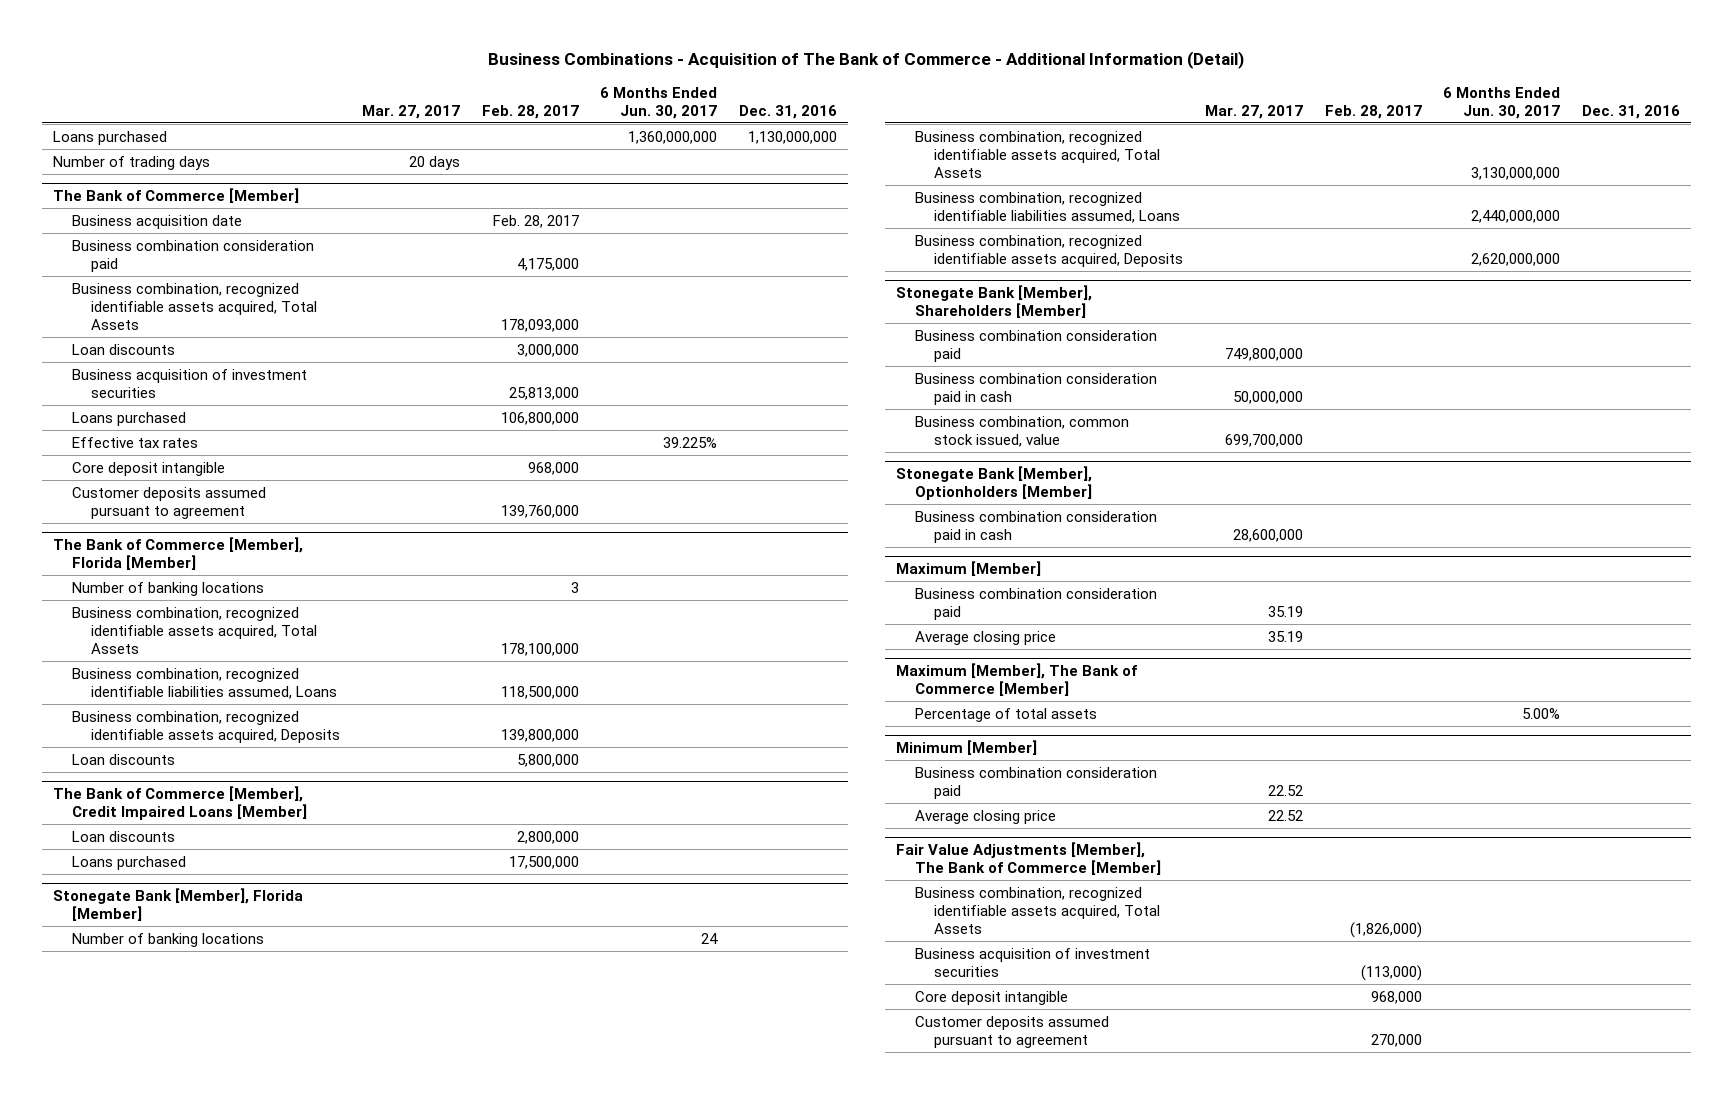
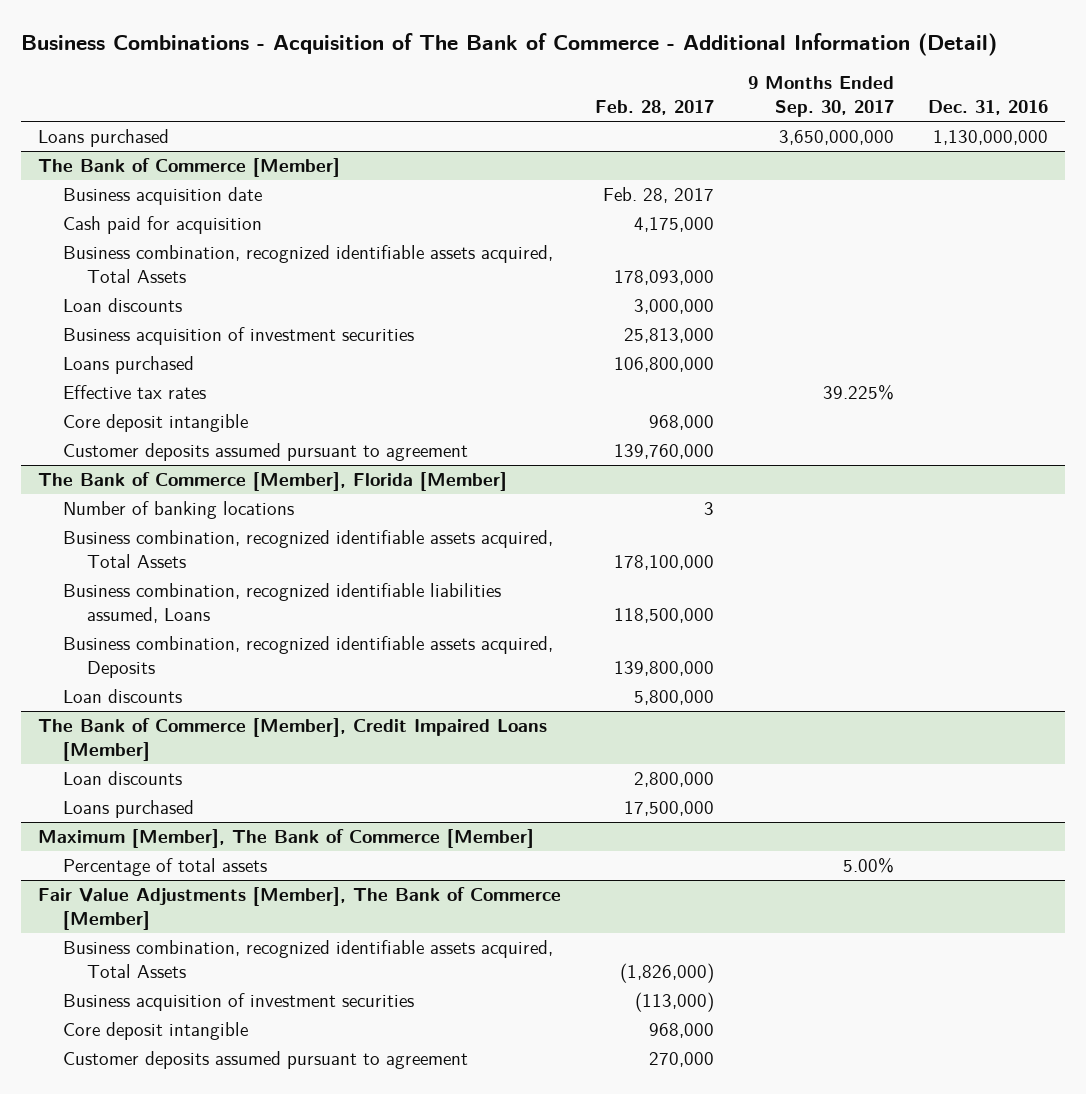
- | Mar. 27, 2017 | Feb. 28, 2017 | 6 Months Ended Jun. 30, 2017 | Dec. 31, 2016
+ | Feb. 28, 2017 | 9 Months Ended Sep. 30, 2017 | Dec. 31, 2016
- Number of trading days | 20 days | | |
@ The Bank of Commerce [Member]
- Business combination consideration paid | | 4,175,000 | |
+ Cash paid for acquisition | 4,175,000 | |
- Stonegate Bank [Member], Florida [Member]
- Number of banking locations | | | 24 |
- Business combination, recognized identifiable assets acquired, Total Assets | | | 3,130,000,000 |
- Business combination, recognized identifiable liabilities assumed, Loans | | | 2,440,000,000 |
- Business combination, recognized identifiable assets acquired, Deposits | | | 2,620,000,000 |
- Stonegate Bank [Member], Shareholders [Member]
- Business combination consideration paid | 749,800,000 | | |
- Business combination consideration paid in cash | 50,000,000 | | |
- Business combination, common stock issued, value | 699,700,000 | | |
- Stonegate Bank [Member], Optionholders [Member]
- Business combination consideration paid in cash | 28,600,000 | | |
- Maximum [Member]
- Business combination consideration paid | 35.19 | | |
- Average closing price | 35.19 | | |
- Minimum [Member]
- Business combination consideration paid | 22.52 | | |
- Average closing price | 22.52 | | |

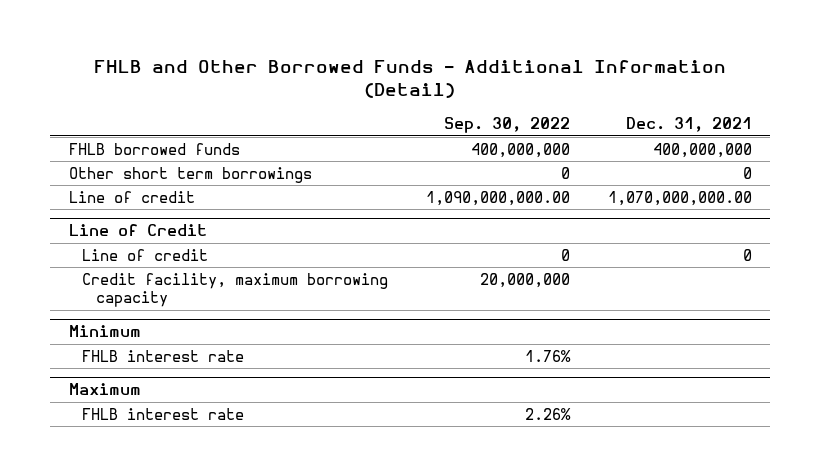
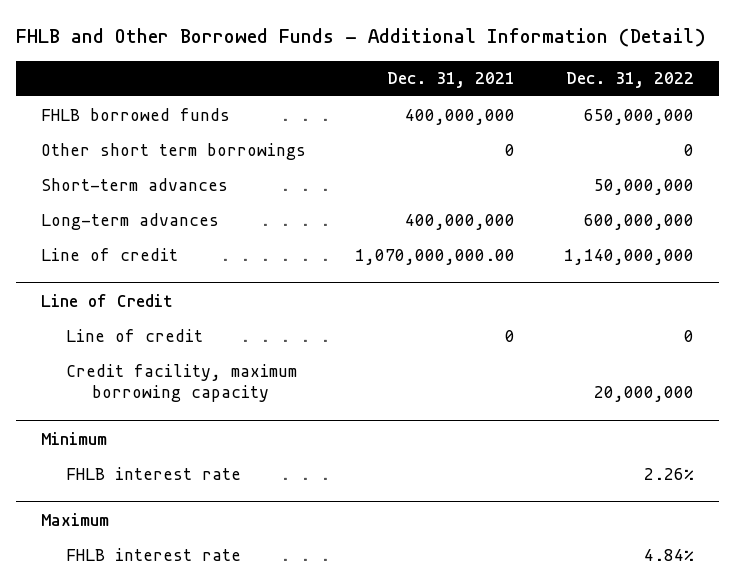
- | Sep. 30, 2022 | Dec. 31, 2021
+ | Dec. 31, 2021 | Dec. 31, 2022
+ Short-term advances | | 50,000,000
+ Long-term advances | 400,000,000 | 600,000,000

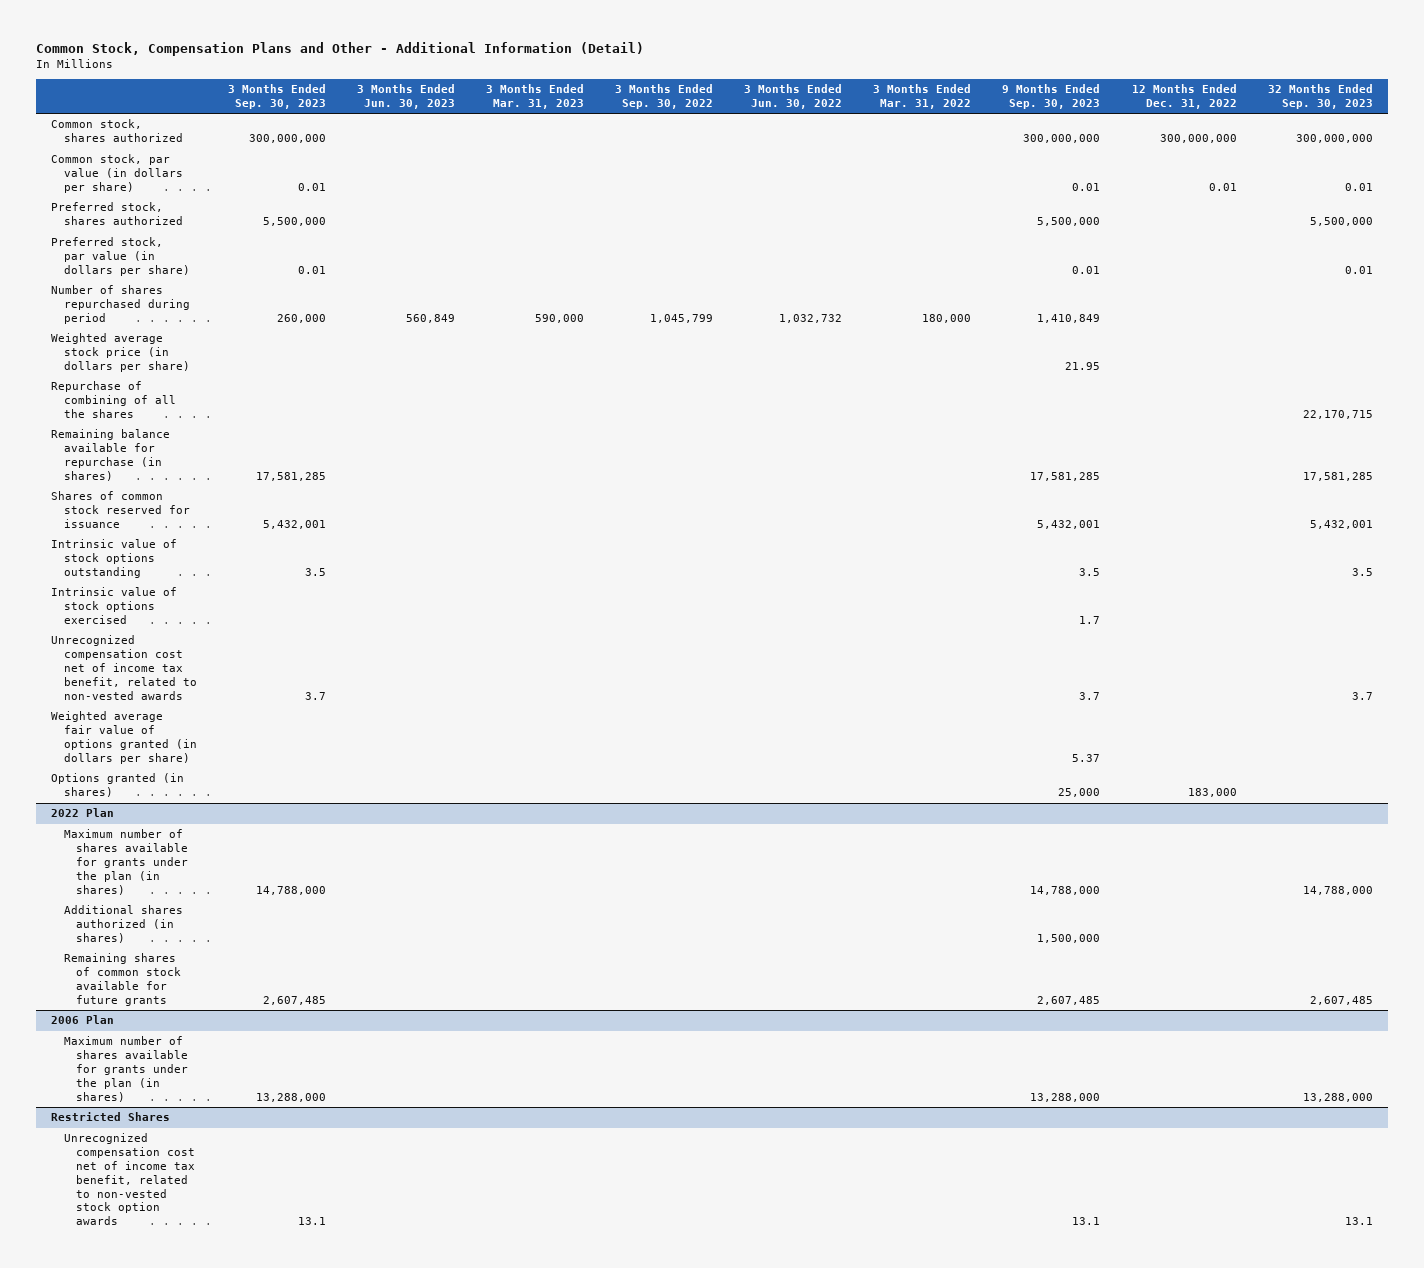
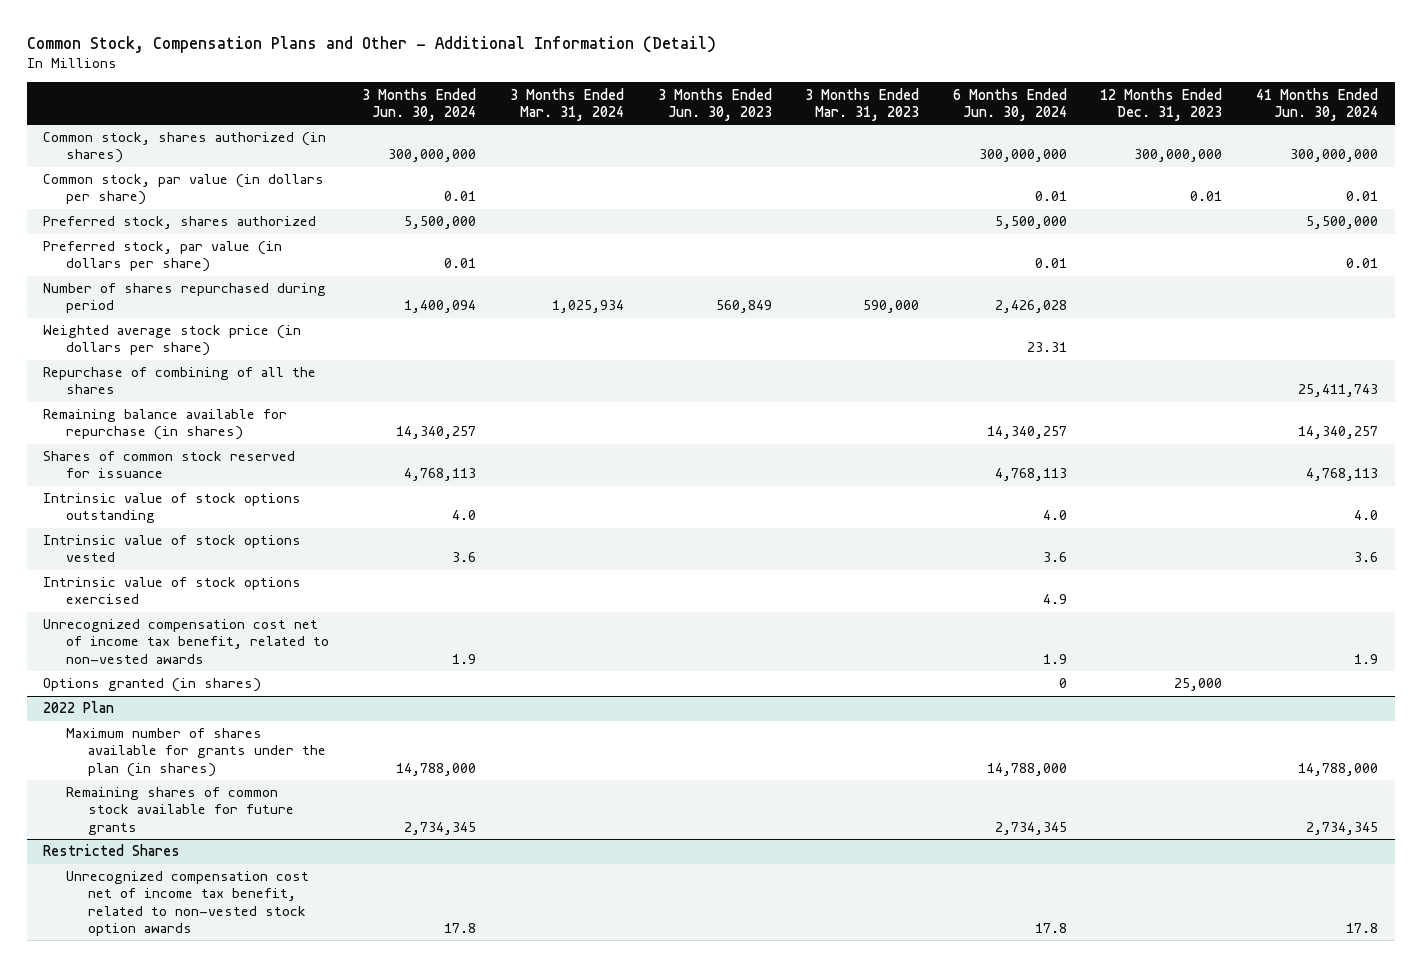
- | 3 Months Ended Sep. 30, 2023 | 3 Months Ended Jun. 30, 2023 | 3 Months Ended Mar. 31, 2023 | 3 Months Ended Sep. 30, 2022 | 3 Months Ended Jun. 30, 2022 | 3 Months Ended Mar. 31, 2022 | 9 Months Ended Sep. 30, 2023 | 12 Months Ended Dec. 31, 2022 | 32 Months Ended Sep. 30, 2023
+ | 3 Months Ended Jun. 30, 2024 | 3 Months Ended Mar. 31, 2024 | 3 Months Ended Jun. 30, 2023 | 3 Months Ended Mar. 31, 2023 | 6 Months Ended Jun. 30, 2024 | 12 Months Ended Dec. 31, 2023 | 41 Months Ended Jun. 30, 2024
- Common stock, shares authorized | 300,000,000 | | | | | | 300,000,000 | 300,000,000 | 300,000,000
+ Common stock, shares authorized (in shares) | 300,000,000 | | | | 300,000,000 | 300,000,000 | 300,000,000
+ Intrinsic value of stock options vested | 3.6 | | | | 3.6 | | 3.6
- Weighted average fair value of options granted (in dollars per share) | | | | | | | 5.37 | |
@ 2022 Plan
- Additional shares authorized (in shares) | | | | | | | 1,500,000 | |
- 2006 Plan
- Maximum number of shares available for grants under the plan (in shares) | 13,288,000 | | | | | | 13,288,000 | | 13,288,000

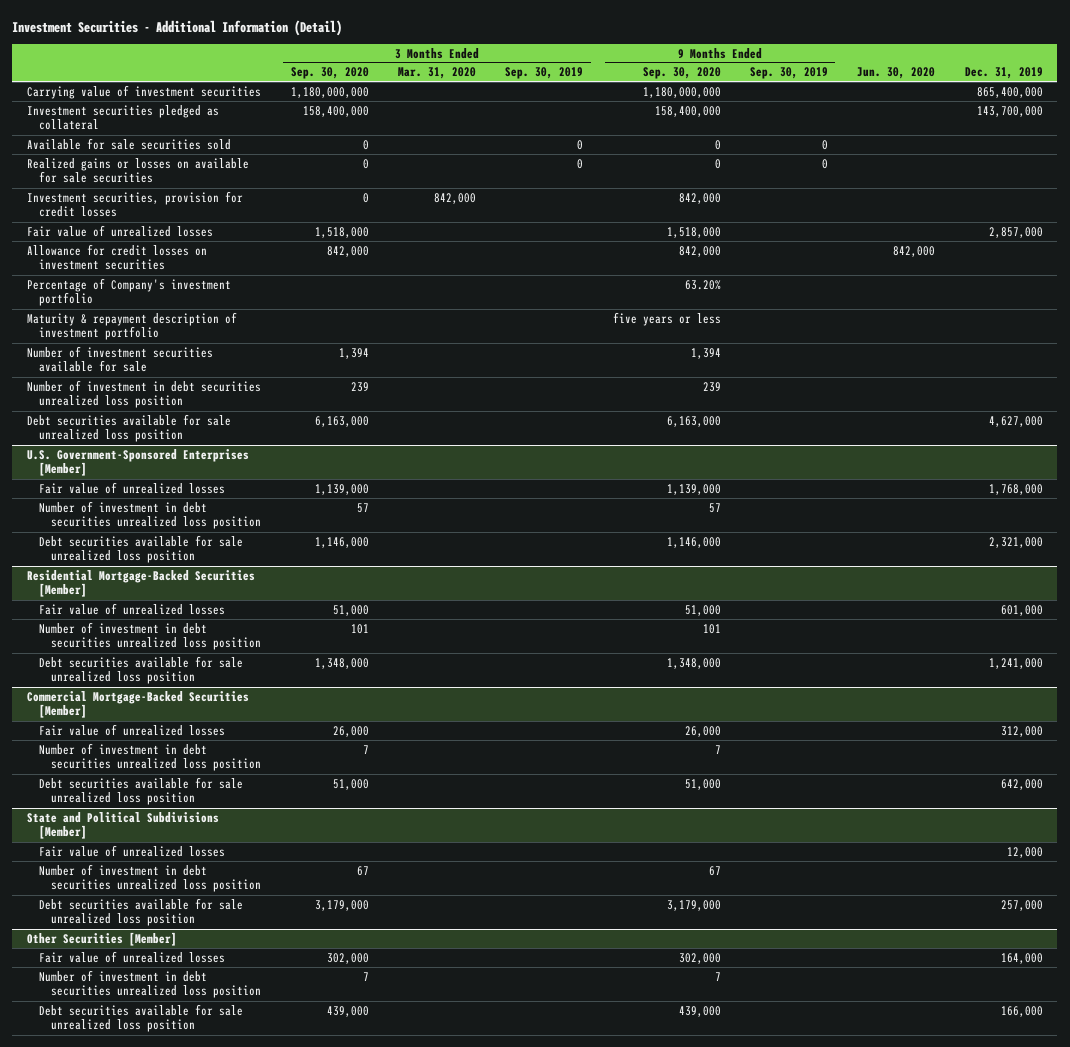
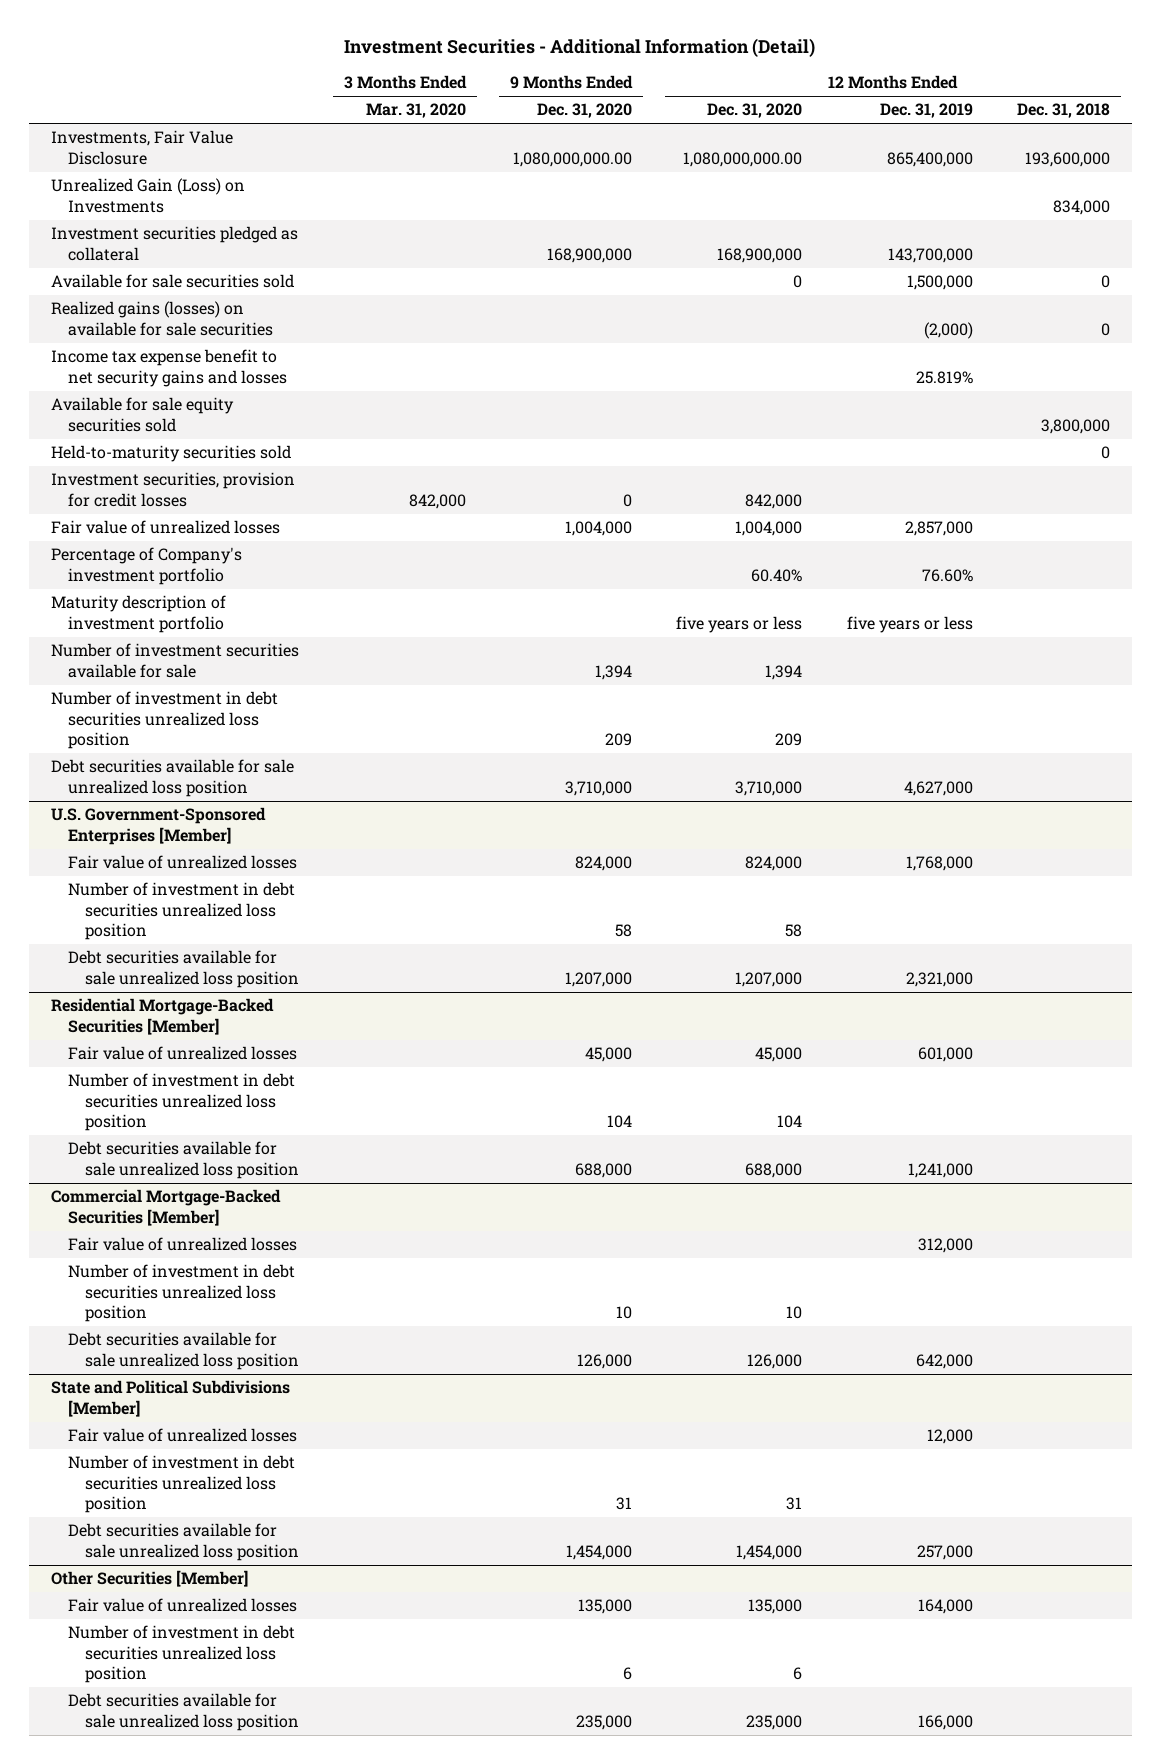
- | 3 Months Ended Sep. 30, 2020 | 3 Months Ended Mar. 31, 2020 | 3 Months Ended Sep. 30, 2019 | 9 Months Ended Sep. 30, 2020 | 9 Months Ended Sep. 30, 2019 | Jun. 30, 2020 | Dec. 31, 2019
+ | 3 Months Ended Mar. 31, 2020 | 9 Months Ended Dec. 31, 2020 | 12 Months Ended Dec. 31, 2020 | 12 Months Ended Dec. 31, 2019 | 12 Months Ended Dec. 31, 2018
- Carrying value of investment securities | 1,180,000,000 | | | 1,180,000,000 | | | 865,400,000
+ Investments, Fair Value Disclosure | | 1,080,000,000.00 | 1,080,000,000.00 | 865,400,000 | 193,600,000
+ Unrealized Gain (Loss) on Investments | | | | | 834,000
- Realized gains or losses on available for sale securities | 0 | | 0 | 0 | 0 | |
+ Realized gains (losses) on available for sale securities | | | | (2,000) | 0
+ Income tax expense benefit to net security gains and losses | | | | 25.819% |
+ Available for sale equity securities sold | | | | | 3,800,000
+ Held-to-maturity securities sold | | | | | 0
- Allowance for credit losses on investment securities | 842,000 | | | 842,000 | | 842,000 |
- Maturity & repayment description of investment portfolio | | | | five years or less | | |
+ Maturity description of investment portfolio | | | five years or less | five years or less |

